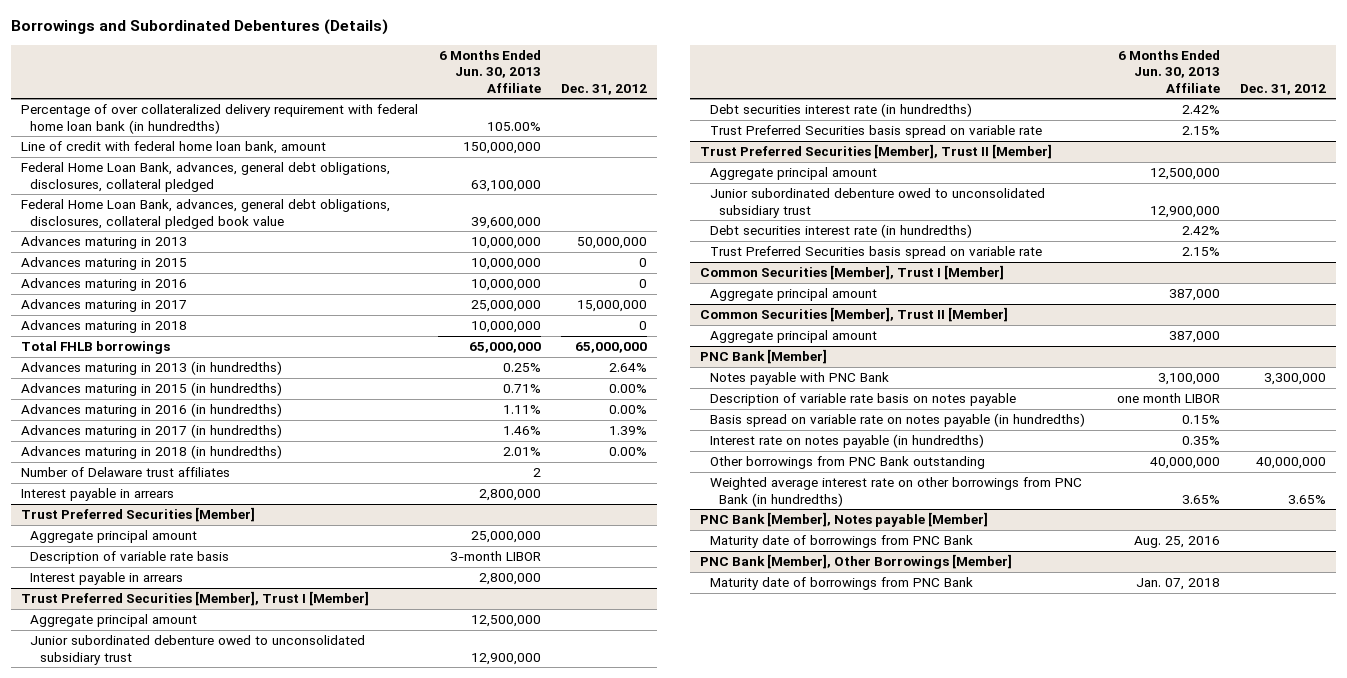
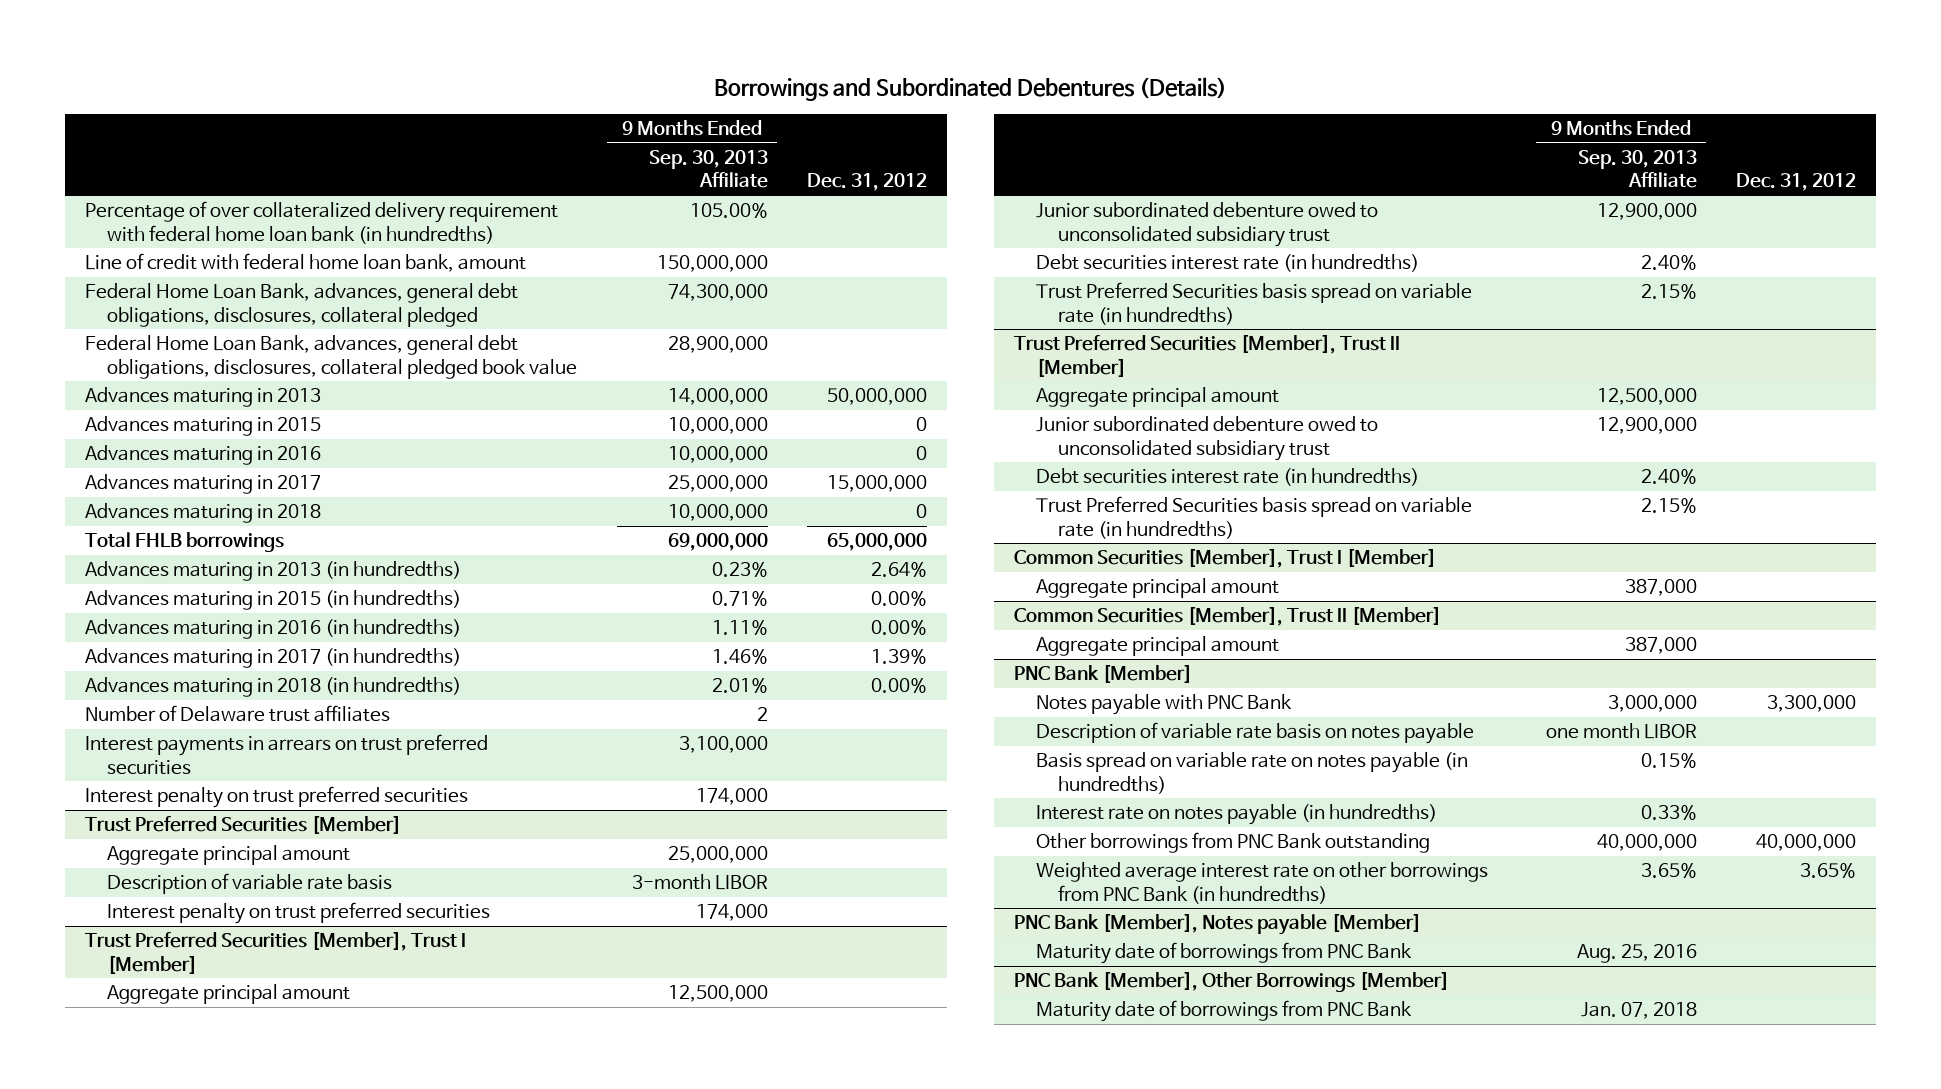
- | 6 Months Ended Jun. 30, 2013 Affiliate | Dec. 31, 2012
+ | 9 Months Ended Sep. 30, 2013 Affiliate | Dec. 31, 2012
- Interest payable in arrears | 2,800,000 |
+ Interest payments in arrears on trust preferred securities | 3,100,000 |
+ Interest penalty on trust preferred securities | 174,000 |
@ Trust Preferred Securities [Member]
- Interest payable in arrears | 2,800,000 |
+ Interest penalty on trust preferred securities | 174,000 |
@ Trust Preferred Securities [Member], Trust I [Member]
- Trust Preferred Securities basis spread on variable rate | 2.15% |
+ Trust Preferred Securities basis spread on variable rate (in hundredths) | 2.15% |
@ Trust Preferred Securities [Member], Trust II [Member]
- Trust Preferred Securities basis spread on variable rate | 2.15% |
+ Trust Preferred Securities basis spread on variable rate (in hundredths) | 2.15% |

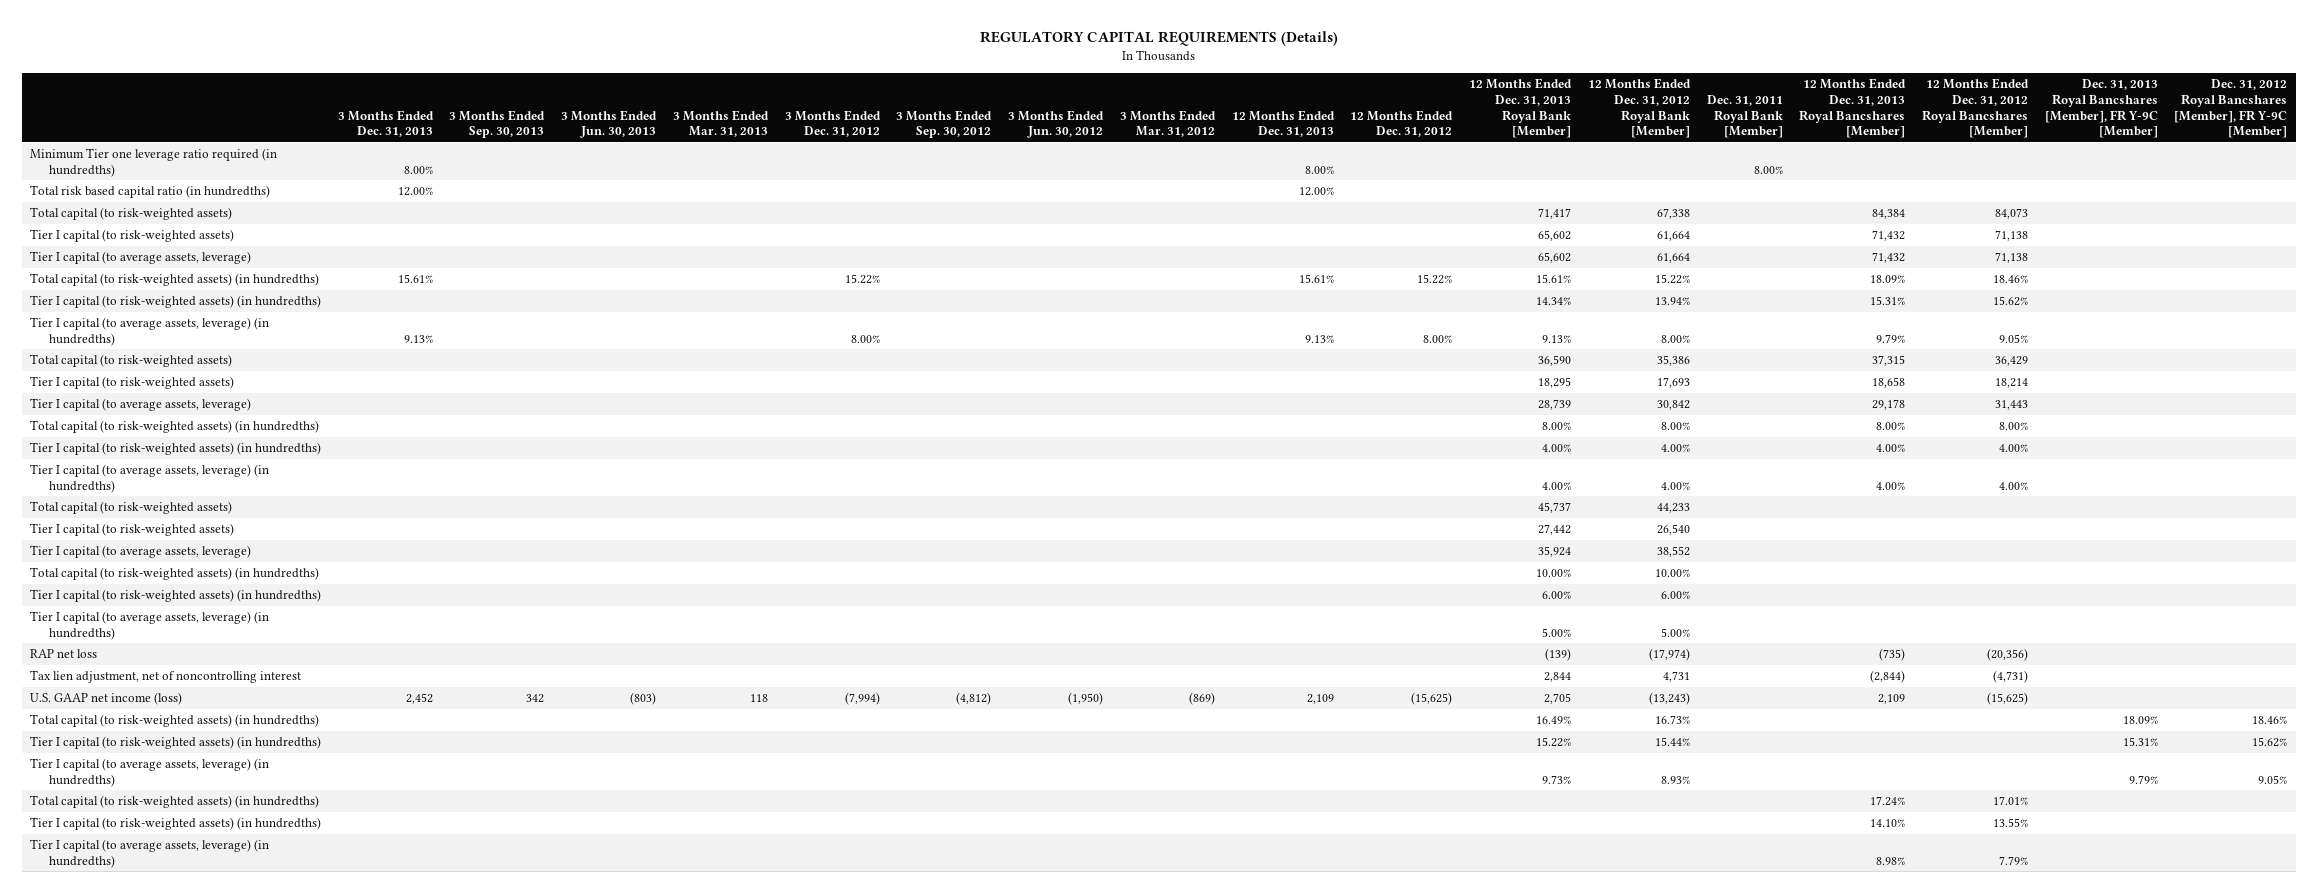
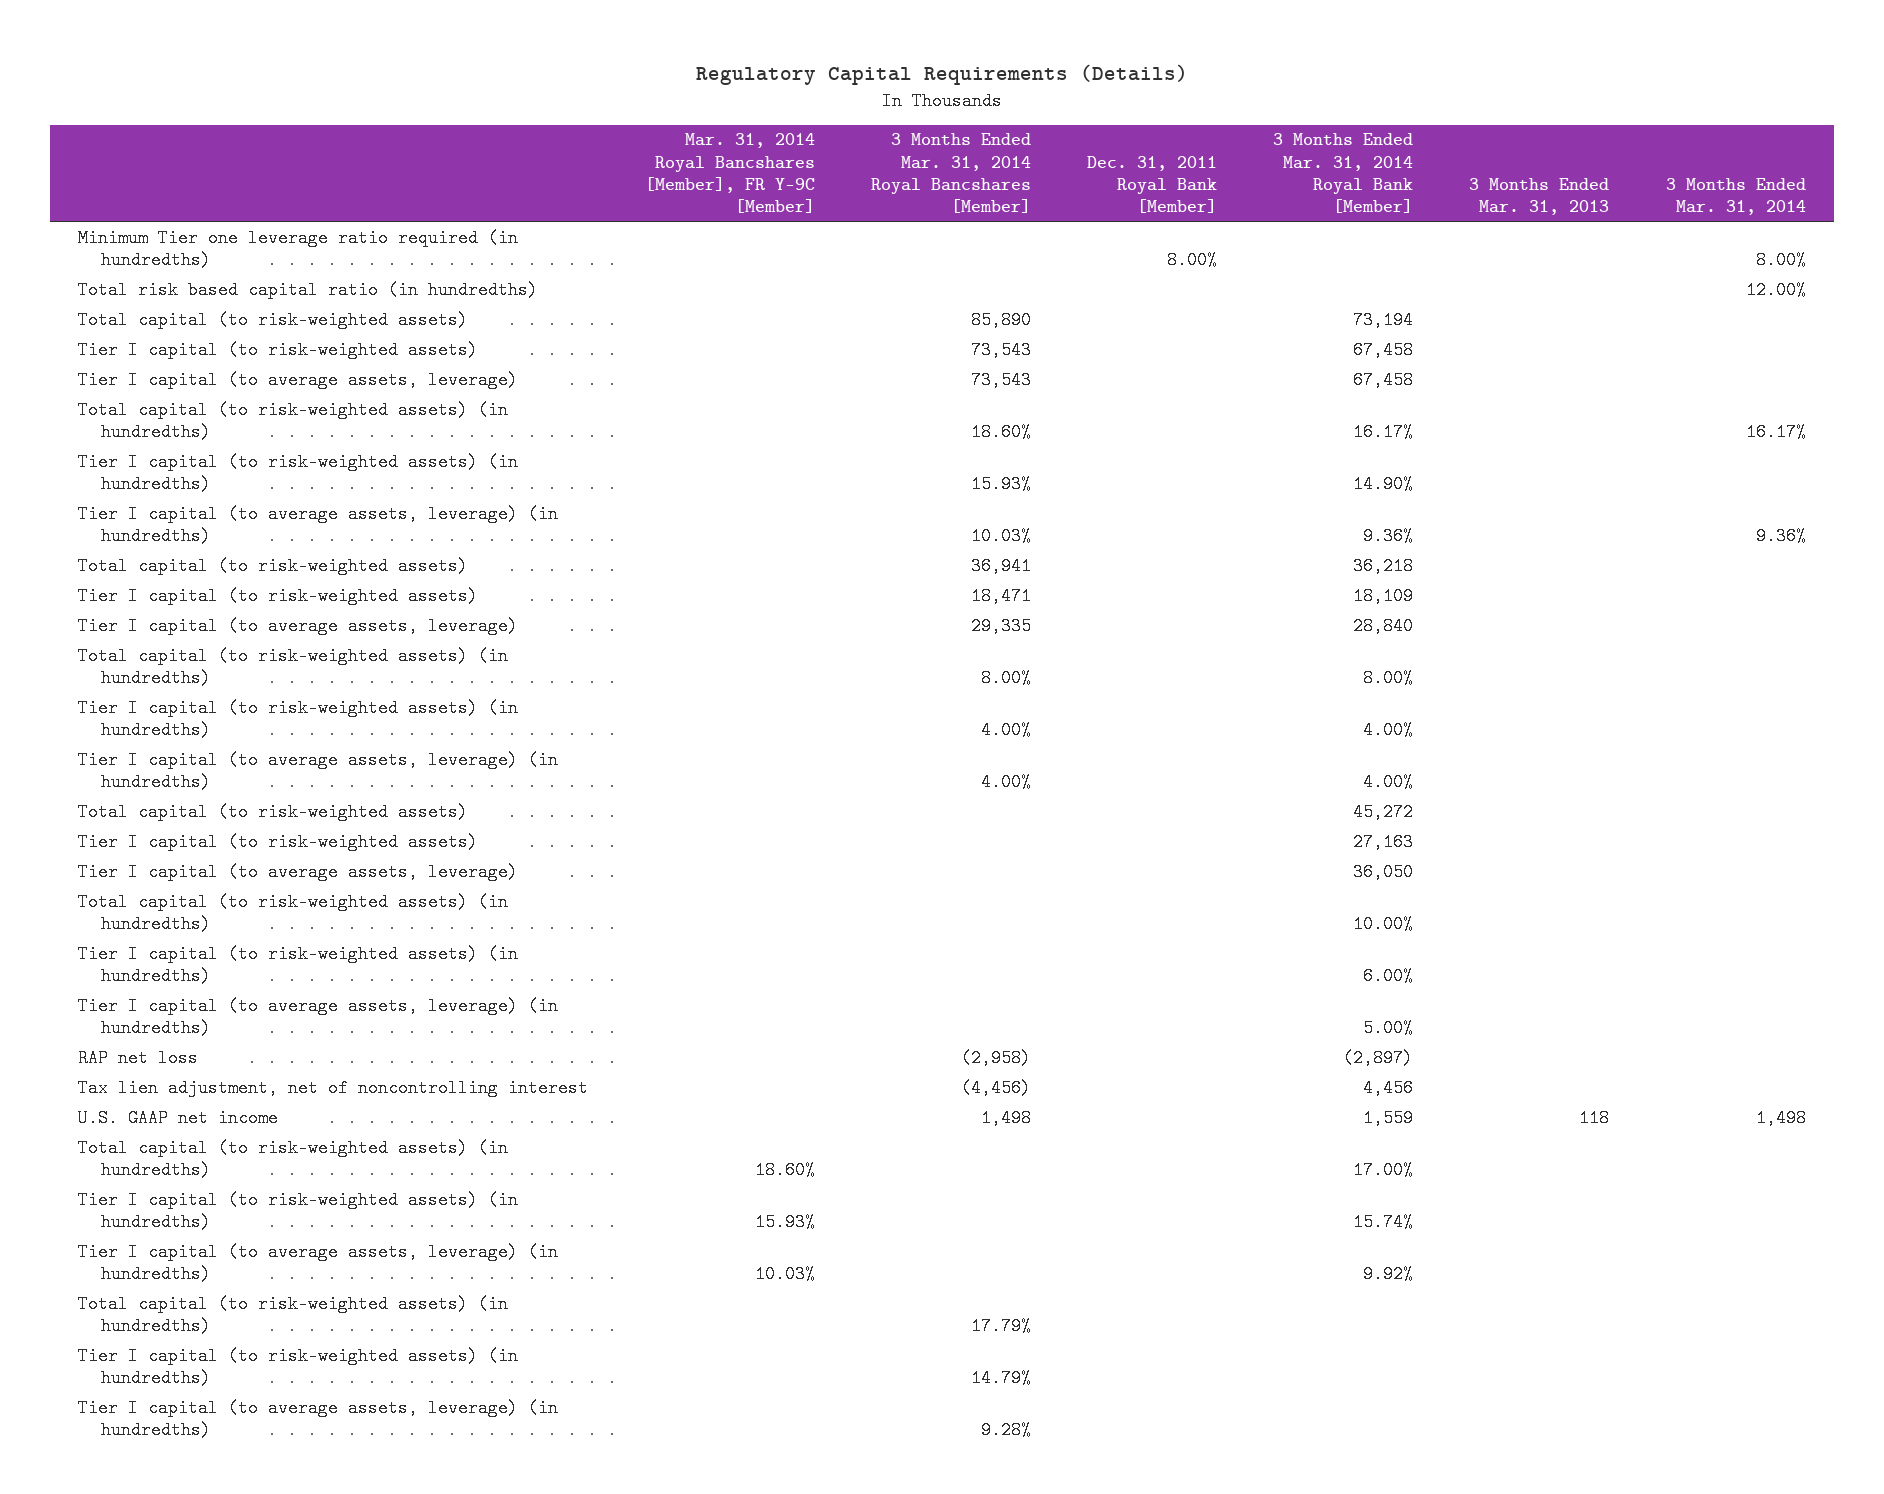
- REGULATORY CAPITAL REQUIREMENTS (Details)
+ Regulatory Capital Requirements (Details)
- | 3 Months Ended Dec. 31, 2013 | 3 Months Ended Sep. 30, 2013 | 3 Months Ended Jun. 30, 2013 | 3 Months Ended Mar. 31, 2013 | 3 Months Ended Dec. 31, 2012 | 3 Months Ended Sep. 30, 2012 | 3 Months Ended Jun. 30, 2012 | 3 Months Ended Mar. 31, 2012 | 12 Months Ended Dec. 31, 2013 | 12 Months Ended Dec. 31, 2012 | 12 Months Ended Dec. 31, 2013 Royal Bank [Member] | 12 Months Ended Dec. 31, 2012 Royal Bank [Member] | Dec. 31, 2011 Royal Bank [Member] | 12 Months Ended Dec. 31, 2013 Royal Bancshares [Member] | 12 Months Ended Dec. 31, 2012 Royal Bancshares [Member] | Dec. 31, 2013 Royal Bancshares [Member], FR Y-9C [Member] | Dec. 31, 2012 Royal Bancshares [Member], FR Y-9C [Member]
+ | Mar. 31, 2014 Royal Bancshares [Member], FR Y-9C [Member] | 3 Months Ended Mar. 31, 2014 Royal Bancshares [Member] | Dec. 31, 2011 Royal Bank [Member] | 3 Months Ended Mar. 31, 2014 Royal Bank [Member] | 3 Months Ended Mar. 31, 2013 | 3 Months Ended Mar. 31, 2014
- U.S. GAAP net income (loss) | 2,452 | 342 | (803) | 118 | (7,994) | (4,812) | (1,950) | (869) | 2,109 | (15,625) | 2,705 | (13,243) | | 2,109 | (15,625) | |
+ U.S. GAAP net income | | 1,498 | | 1,559 | 118 | 1,498

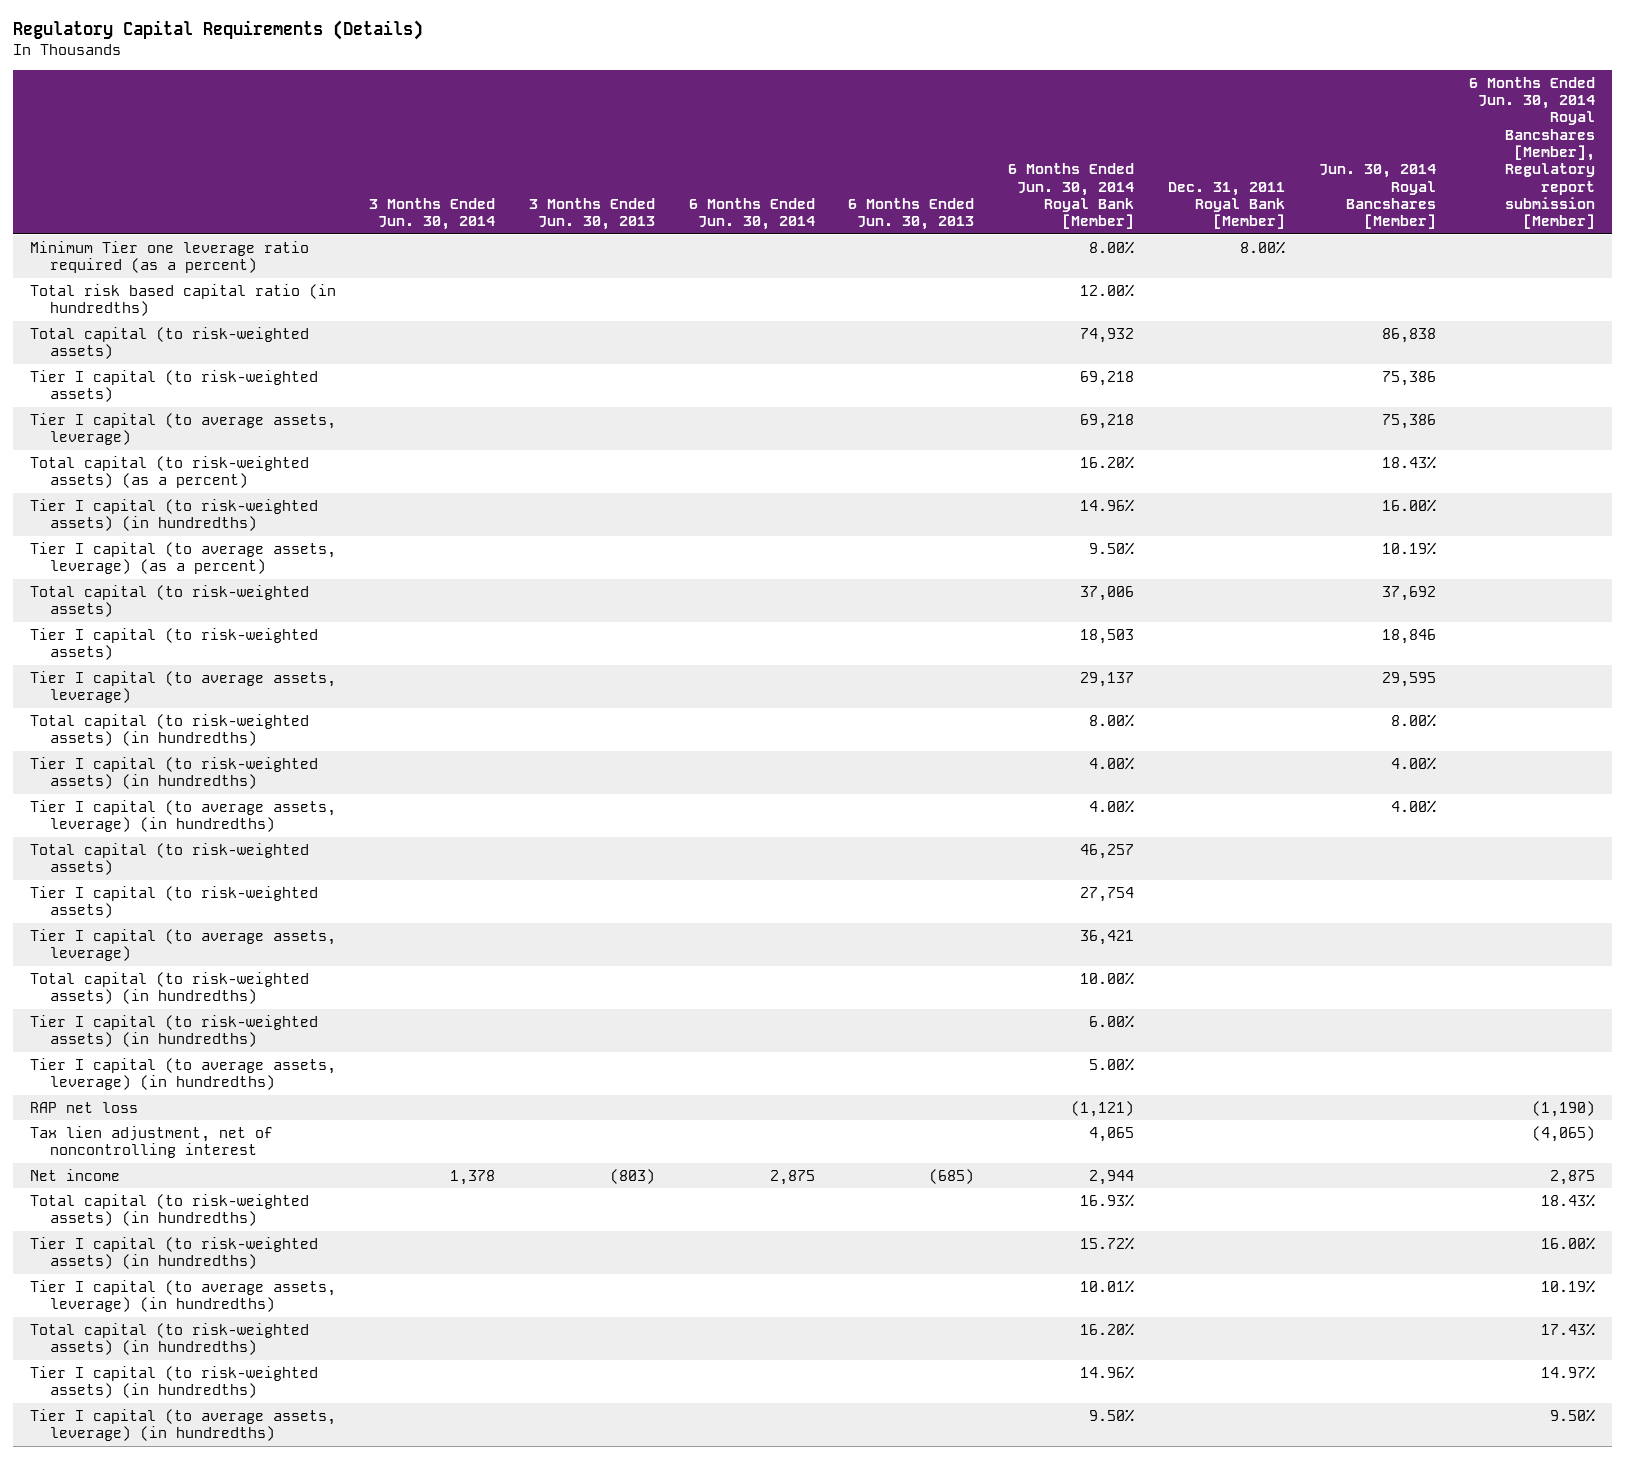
- | Mar. 31, 2014 Royal Bancshares [Member], FR Y-9C [Member] | 3 Months Ended Mar. 31, 2014 Royal Bancshares [Member] | Dec. 31, 2011 Royal Bank [Member] | 3 Months Ended Mar. 31, 2014 Royal Bank [Member] | 3 Months Ended Mar. 31, 2013 | 3 Months Ended Mar. 31, 2014
+ | 3 Months Ended Jun. 30, 2014 | 3 Months Ended Jun. 30, 2013 | 6 Months Ended Jun. 30, 2014 | 6 Months Ended Jun. 30, 2013 | 6 Months Ended Jun. 30, 2014 Royal Bank [Member] | Dec. 31, 2011 Royal Bank [Member] | Jun. 30, 2014 Royal Bancshares [Member] | 6 Months Ended Jun. 30, 2014 Royal Bancshares [Member], Regulatory report submission [Member]
- Minimum Tier one leverage ratio required (in hundredths) | | | 8.00% | | | 8.00%
+ Minimum Tier one leverage ratio required (as a percent) | | | | | 8.00% | 8.00% | |
- Total capital (to risk-weighted assets) (in hundredths) | | 18.60% | | 16.17% | | 16.17%
+ Total capital (to risk-weighted assets) (as a percent) | | | | | 16.20% | | 18.43% |
- Tier I capital (to average assets, leverage) (in hundredths) | | 10.03% | | 9.36% | | 9.36%
+ Tier I capital (to average assets, leverage) (as a percent) | | | | | 9.50% | | 10.19% |
- U.S. GAAP net income | | 1,498 | | 1,559 | 118 | 1,498
+ Net income | 1,378 | (803) | 2,875 | (685) | 2,944 | | | 2,875

